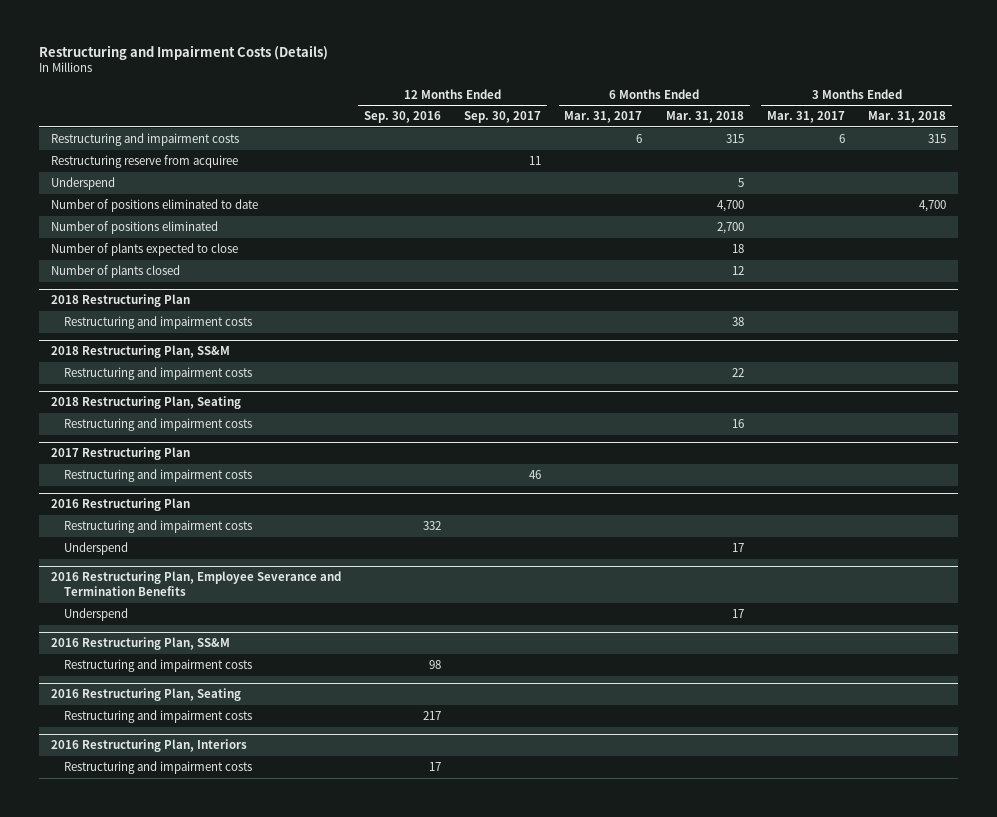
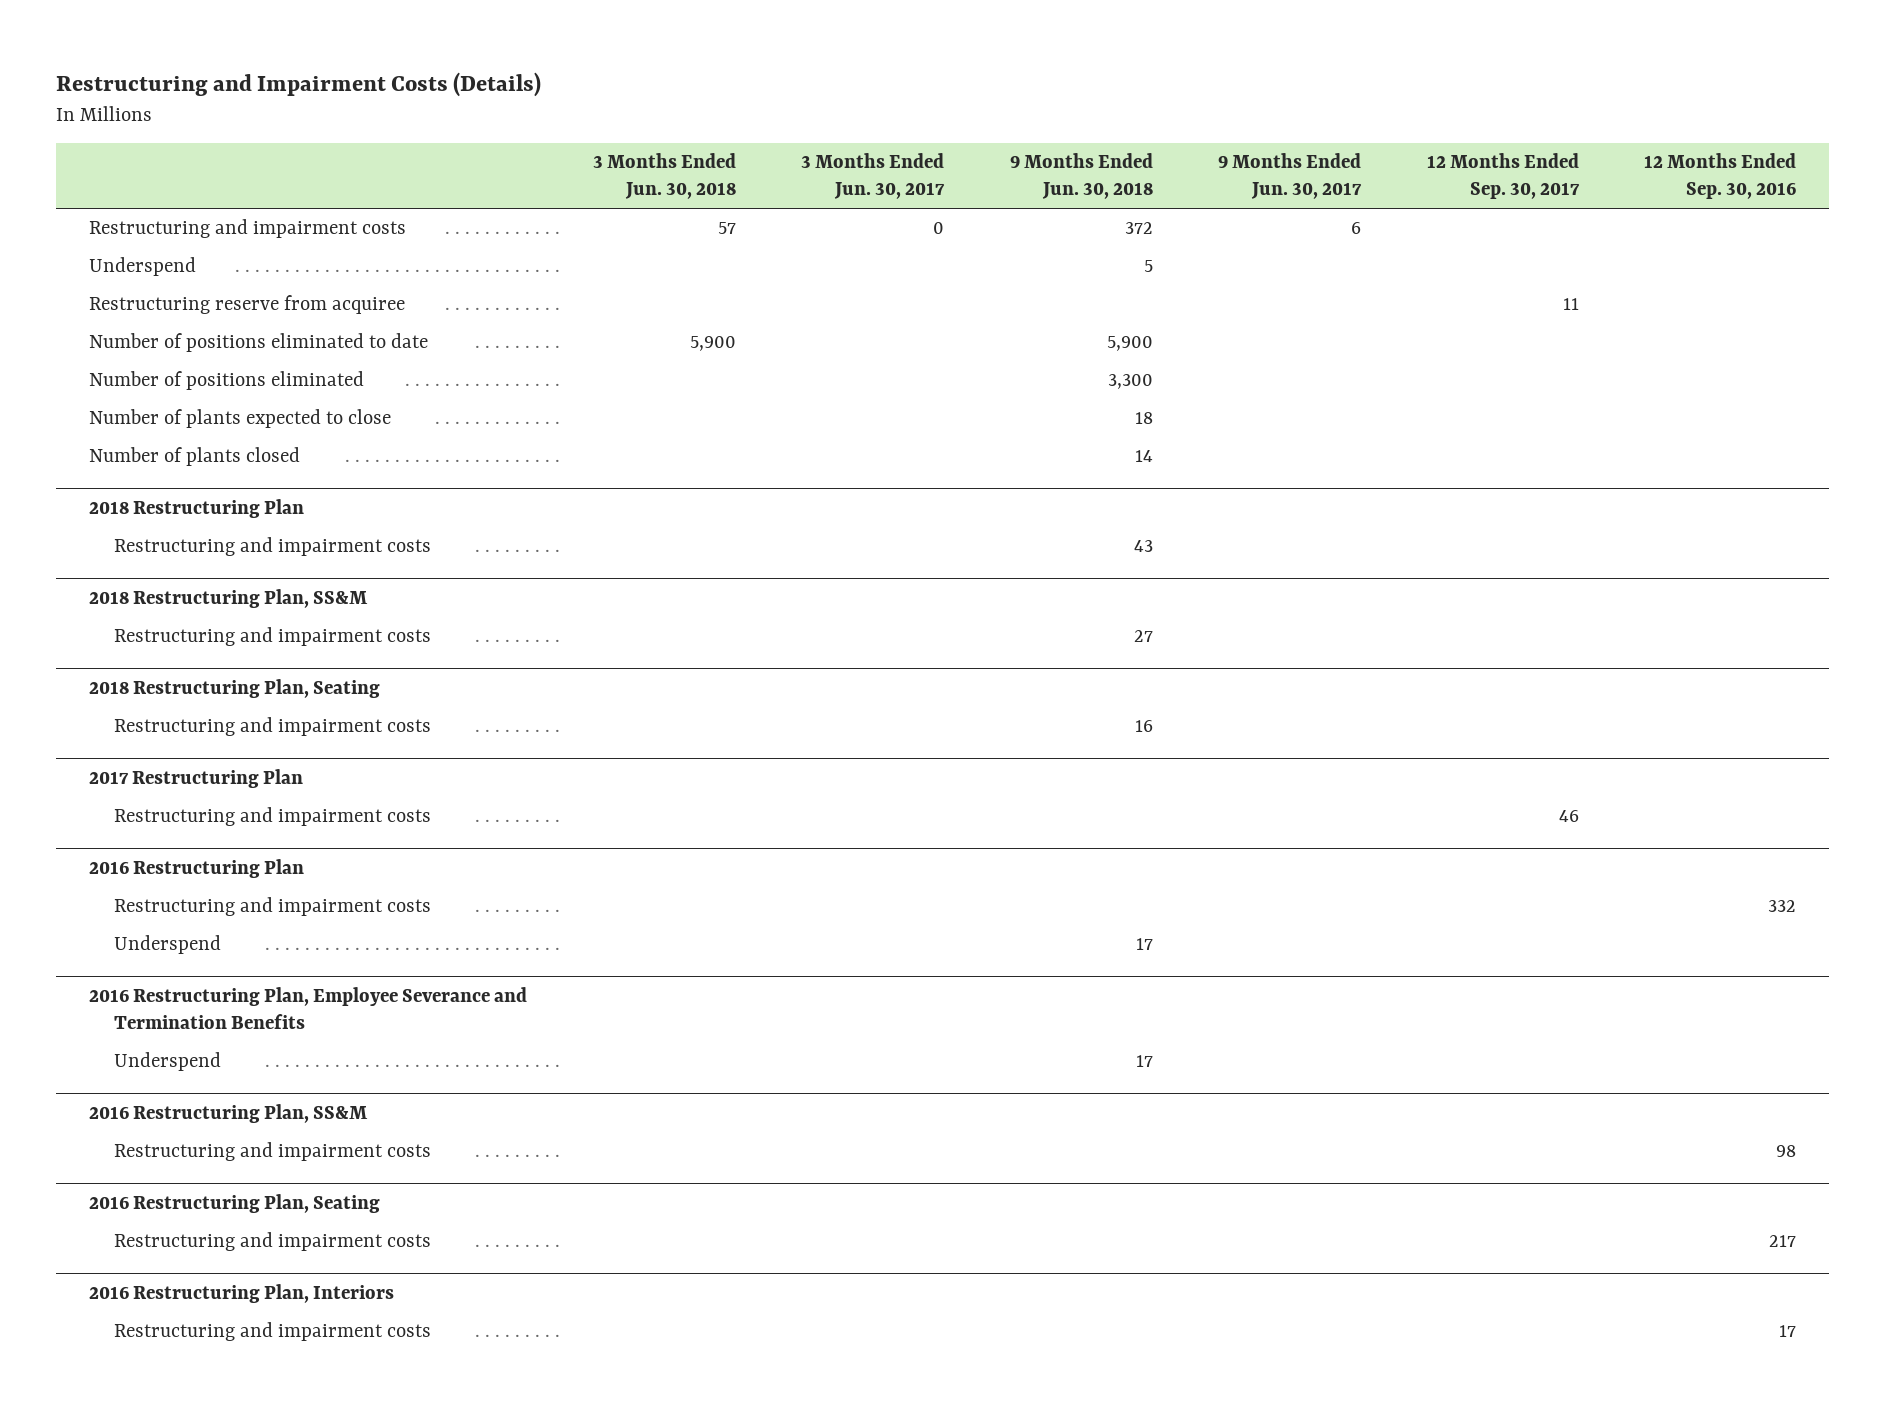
- | 12 Months Ended Sep. 30, 2016 | 12 Months Ended Sep. 30, 2017 | 6 Months Ended Mar. 31, 2017 | 6 Months Ended Mar. 31, 2018 | 3 Months Ended Mar. 31, 2017 | 3 Months Ended Mar. 31, 2018
+ | 3 Months Ended Jun. 30, 2018 | 3 Months Ended Jun. 30, 2017 | 9 Months Ended Jun. 30, 2018 | 9 Months Ended Jun. 30, 2017 | 12 Months Ended Sep. 30, 2017 | 12 Months Ended Sep. 30, 2016
moved down: Restructuring reserve from acquiree | | | | | 11 |

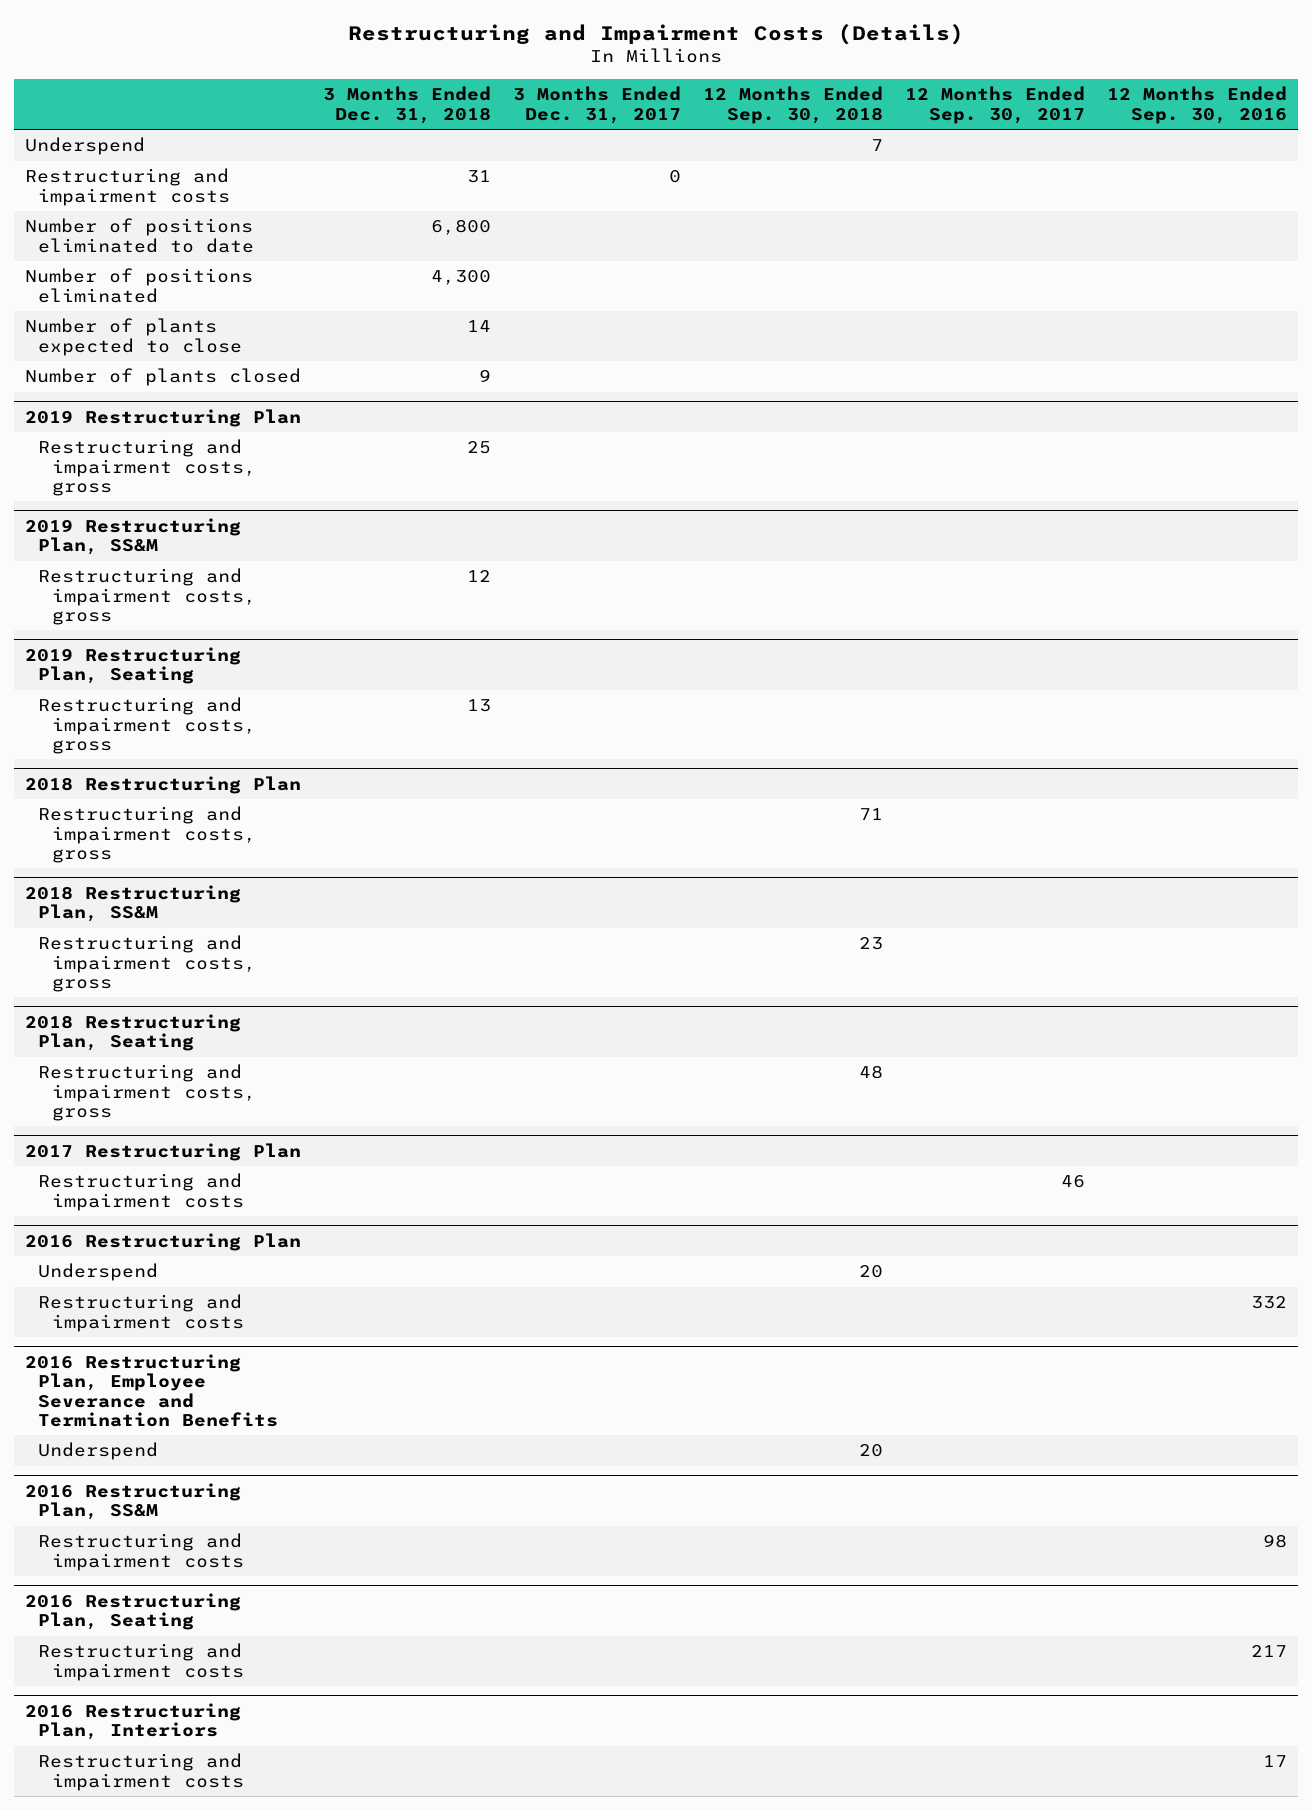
- | 3 Months Ended Jun. 30, 2018 | 3 Months Ended Jun. 30, 2017 | 9 Months Ended Jun. 30, 2018 | 9 Months Ended Jun. 30, 2017 | 12 Months Ended Sep. 30, 2017 | 12 Months Ended Sep. 30, 2016
+ | 3 Months Ended Dec. 31, 2018 | 3 Months Ended Dec. 31, 2017 | 12 Months Ended Sep. 30, 2018 | 12 Months Ended Sep. 30, 2017 | 12 Months Ended Sep. 30, 2016
- Restructuring reserve from acquiree | | | | | 11 |
moved down: Restructuring and impairment costs | 31 | 0 | | |
+ 2019 Restructuring Plan
+ Restructuring and impairment costs, gross | 25 | | | |
+ 2019 Restructuring Plan, SS&M
+ Restructuring and impairment costs, gross | 12 | | | |
+ 2019 Restructuring Plan, Seating
+ Restructuring and impairment costs, gross | 13 | | | |
@ 2018 Restructuring Plan
- Restructuring and impairment costs | | | 43 | | |
+ Restructuring and impairment costs, gross | | | 71 | |
@ 2018 Restructuring Plan, SS&M
- Restructuring and impairment costs | | | 27 | | |
+ Restructuring and impairment costs, gross | | | 23 | |
@ 2018 Restructuring Plan, Seating
- Restructuring and impairment costs | | | 16 | | |
+ Restructuring and impairment costs, gross | | | 48 | |
@ 2016 Restructuring Plan
moved down: Restructuring and impairment costs | | | | | 332

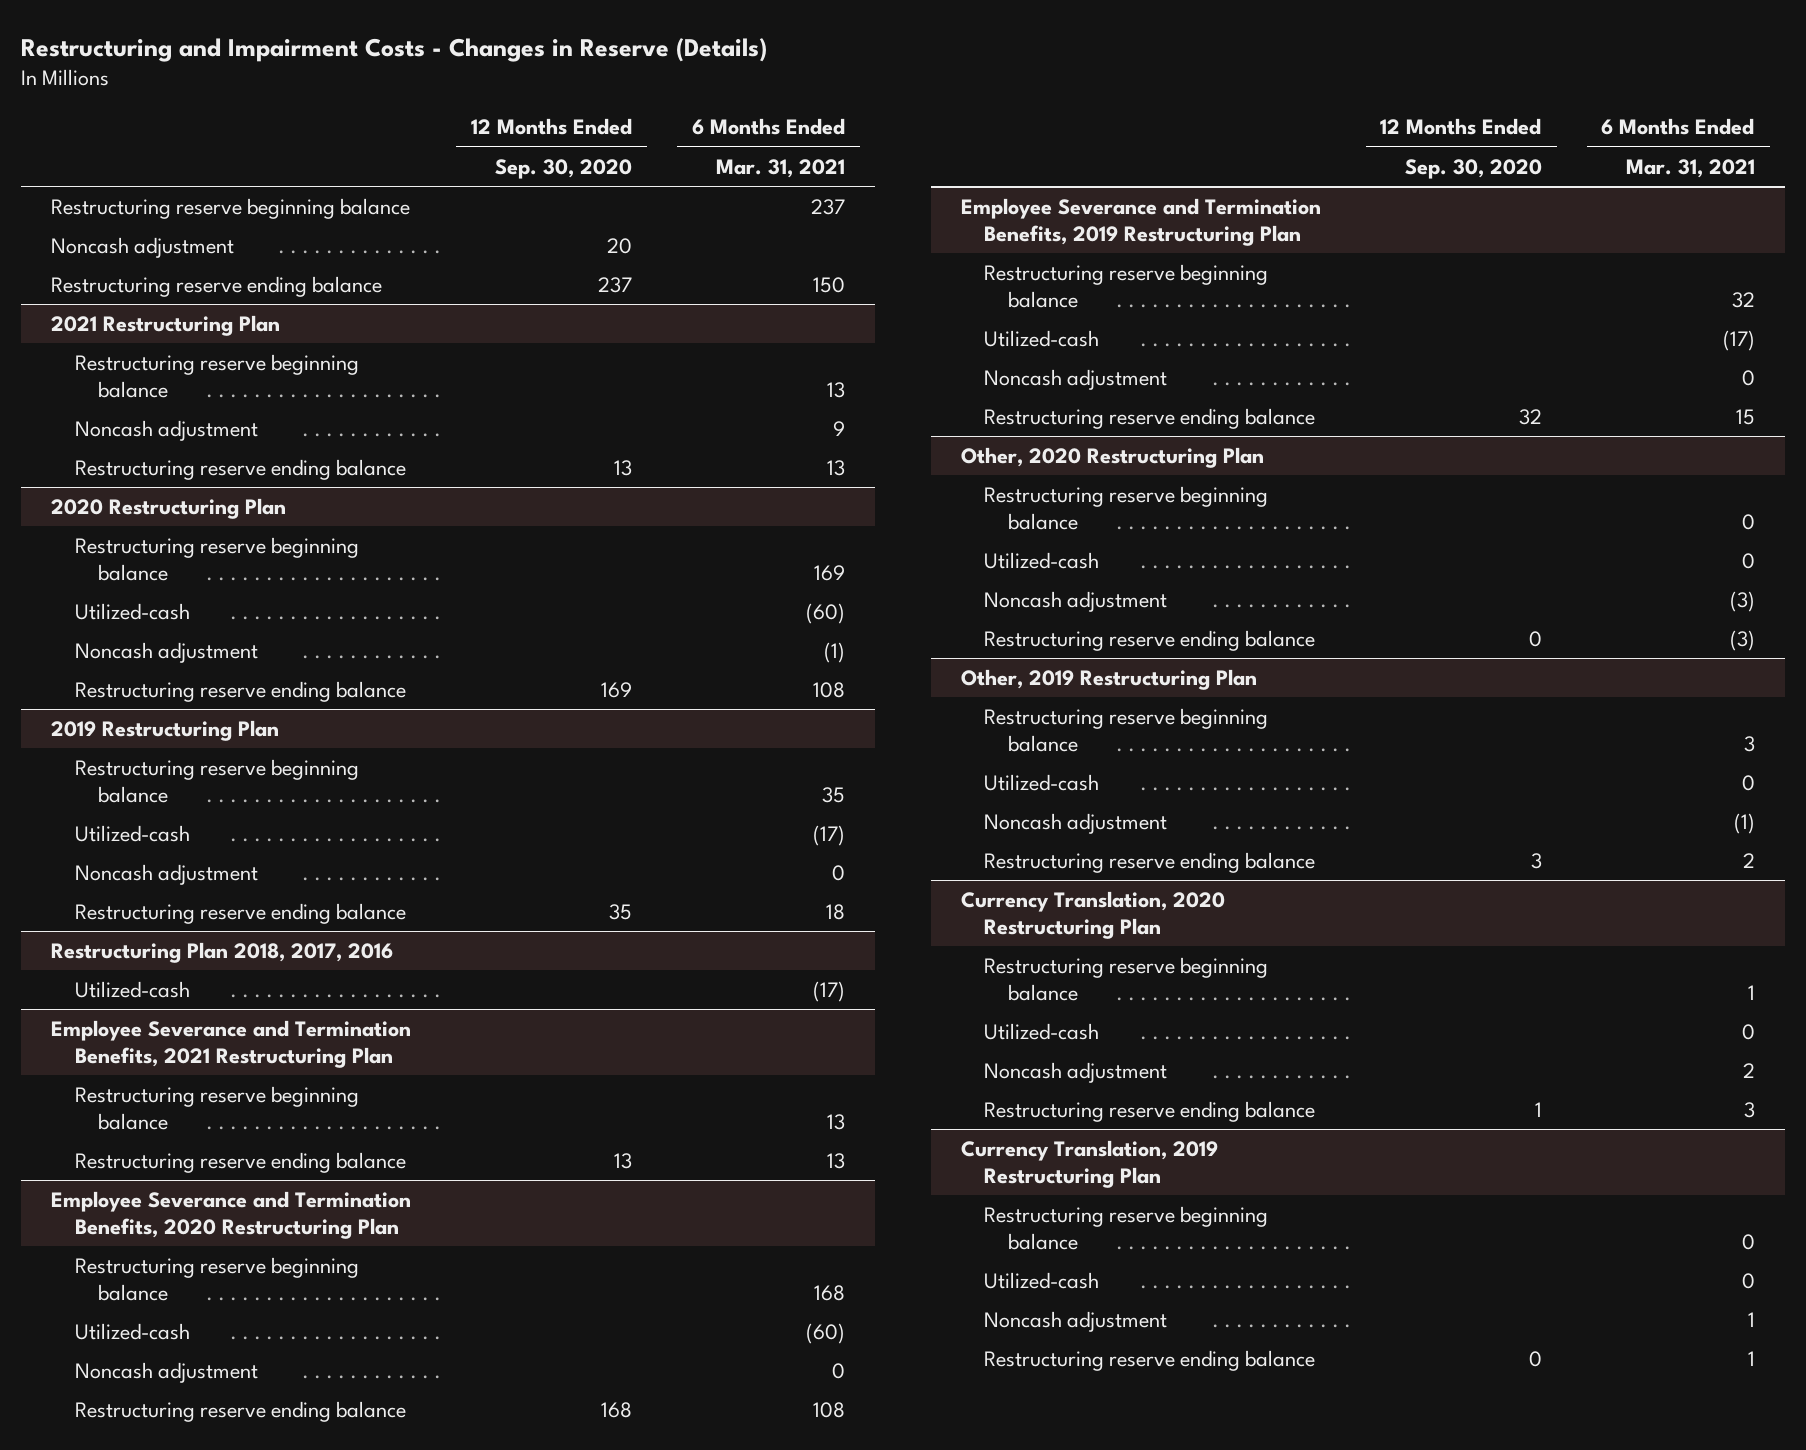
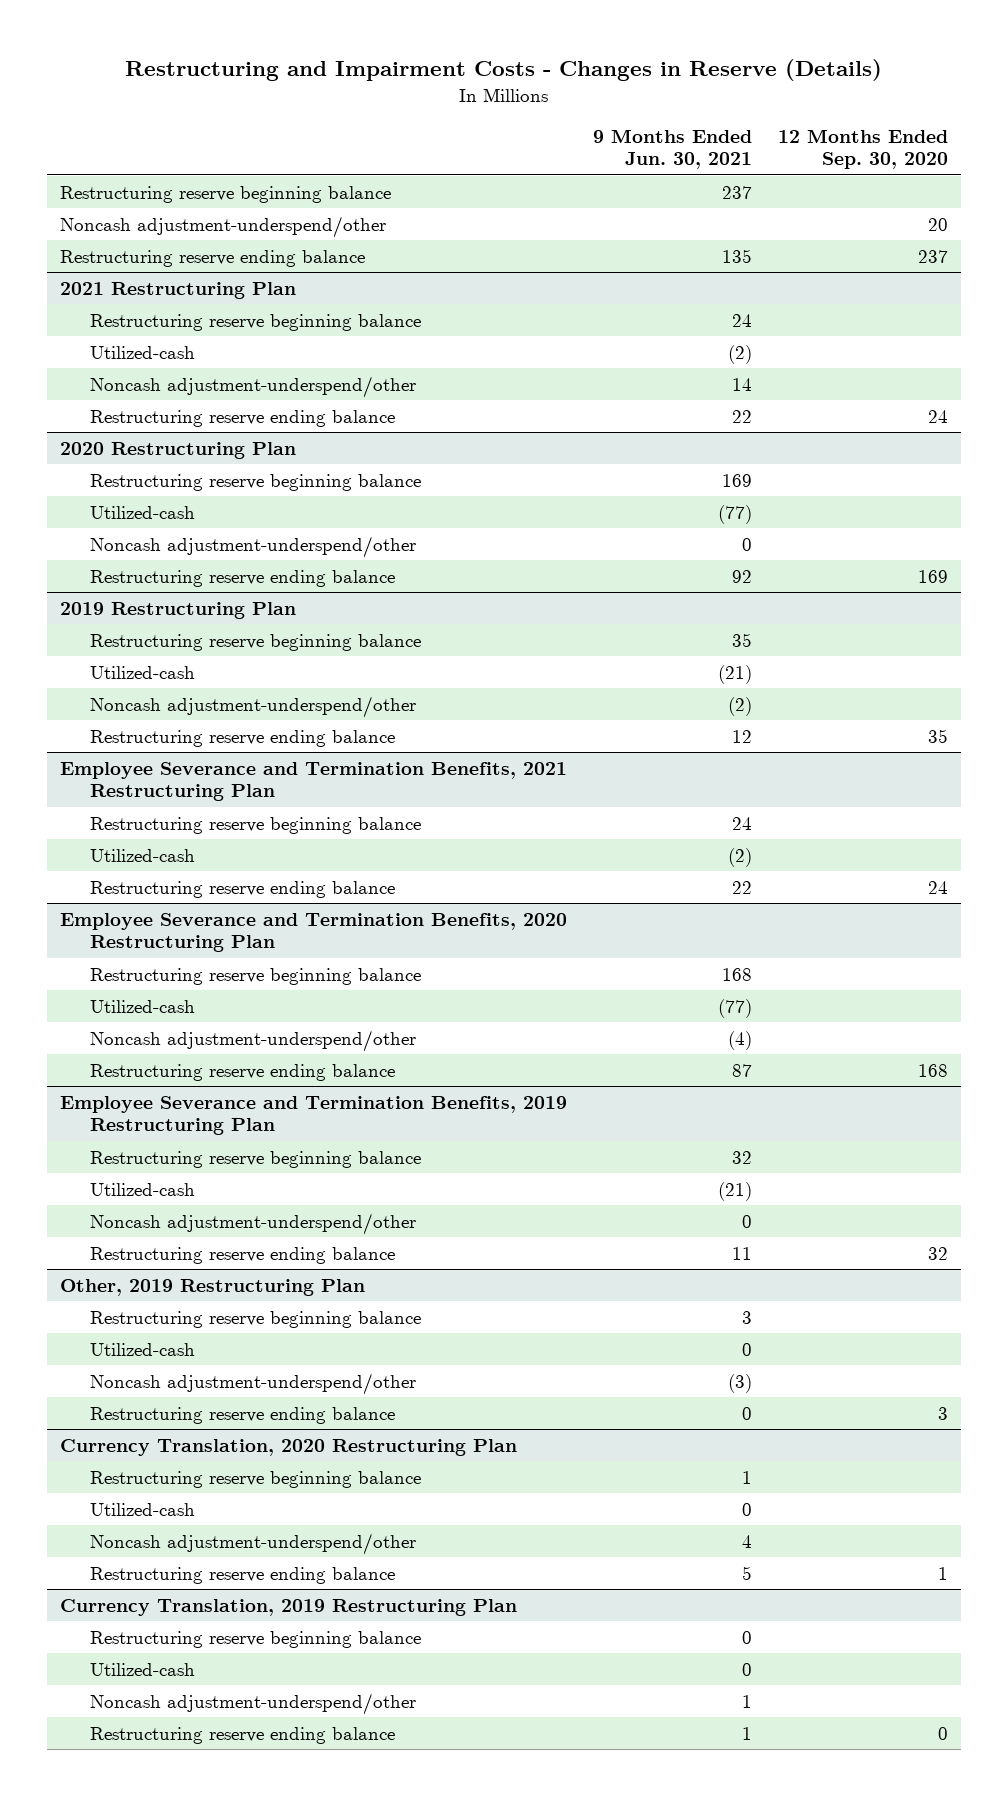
- | 12 Months Ended Sep. 30, 2020 | 6 Months Ended Mar. 31, 2021
+ | 9 Months Ended Jun. 30, 2021 | 12 Months Ended Sep. 30, 2020
- Noncash adjustment | 20 |
+ Noncash adjustment-underspend/other | | 20
@ 2021 Restructuring Plan
- Noncash adjustment | | 9
- Restructuring reserve ending balance | 13 | 13
+ Utilized-cash | (2) |
+ Noncash adjustment-underspend/other | 14 |
+ Restructuring reserve ending balance | 22 | 24
@ 2020 Restructuring Plan
- Noncash adjustment | | (1)
+ Noncash adjustment-underspend/other | 0 |
@ 2019 Restructuring Plan
- Noncash adjustment | | 0
+ Noncash adjustment-underspend/other | (2) |
- Restructuring Plan 2018, 2017, 2016
- Utilized-cash | | (17)
@ Employee Severance and Termination Benefits, 2021 Restructuring Plan
- Restructuring reserve ending balance | 13 | 13
+ Utilized-cash | (2) |
+ Restructuring reserve ending balance | 22 | 24
@ Employee Severance and Termination Benefits, 2020 Restructuring Plan
- Noncash adjustment | | 0
+ Noncash adjustment-underspend/other | (4) |
@ Employee Severance and Termination Benefits, 2019 Restructuring Plan
- Noncash adjustment | | 0
+ Noncash adjustment-underspend/other | 0 |
- Other, 2020 Restructuring Plan
- Restructuring reserve beginning balance | | 0
- Utilized-cash | | 0
- Noncash adjustment | | (3)
- Restructuring reserve ending balance | 0 | (3)
@ Other, 2019 Restructuring Plan
- Noncash adjustment | | (1)
+ Noncash adjustment-underspend/other | (3) |
@ Currency Translation, 2020 Restructuring Plan
- Noncash adjustment | | 2
+ Noncash adjustment-underspend/other | 4 |
@ Currency Translation, 2019 Restructuring Plan
- Noncash adjustment | | 1
+ Noncash adjustment-underspend/other | 1 |

